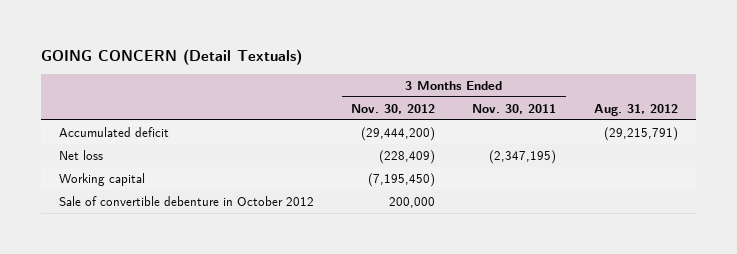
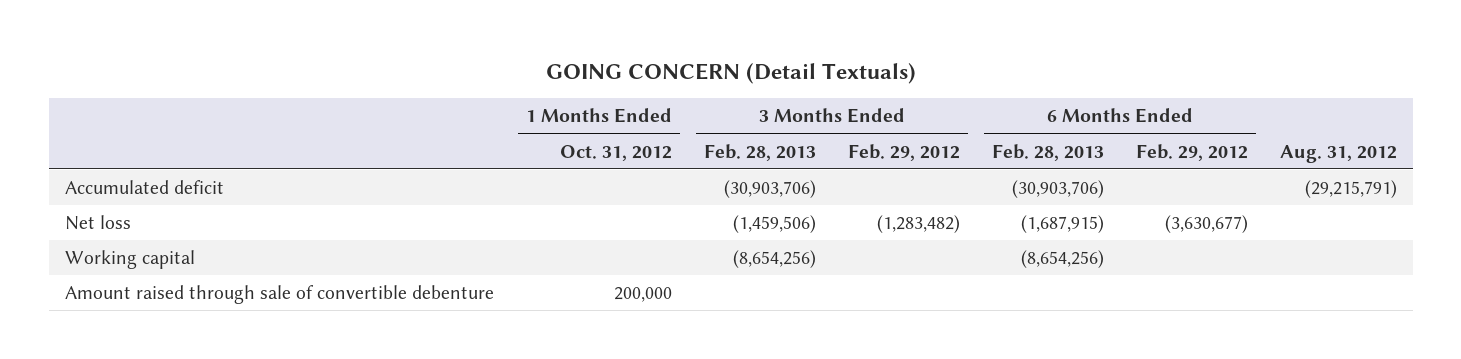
- | 3 Months Ended Nov. 30, 2012 | 3 Months Ended Nov. 30, 2011 | Aug. 31, 2012
+ | 1 Months Ended Oct. 31, 2012 | 3 Months Ended Feb. 28, 2013 | 3 Months Ended Feb. 29, 2012 | 6 Months Ended Feb. 28, 2013 | 6 Months Ended Feb. 29, 2012 | Aug. 31, 2012
- Sale of convertible debenture in October 2012 | 200,000 | |
+ Amount raised through sale of convertible debenture | 200,000 | | | | |

